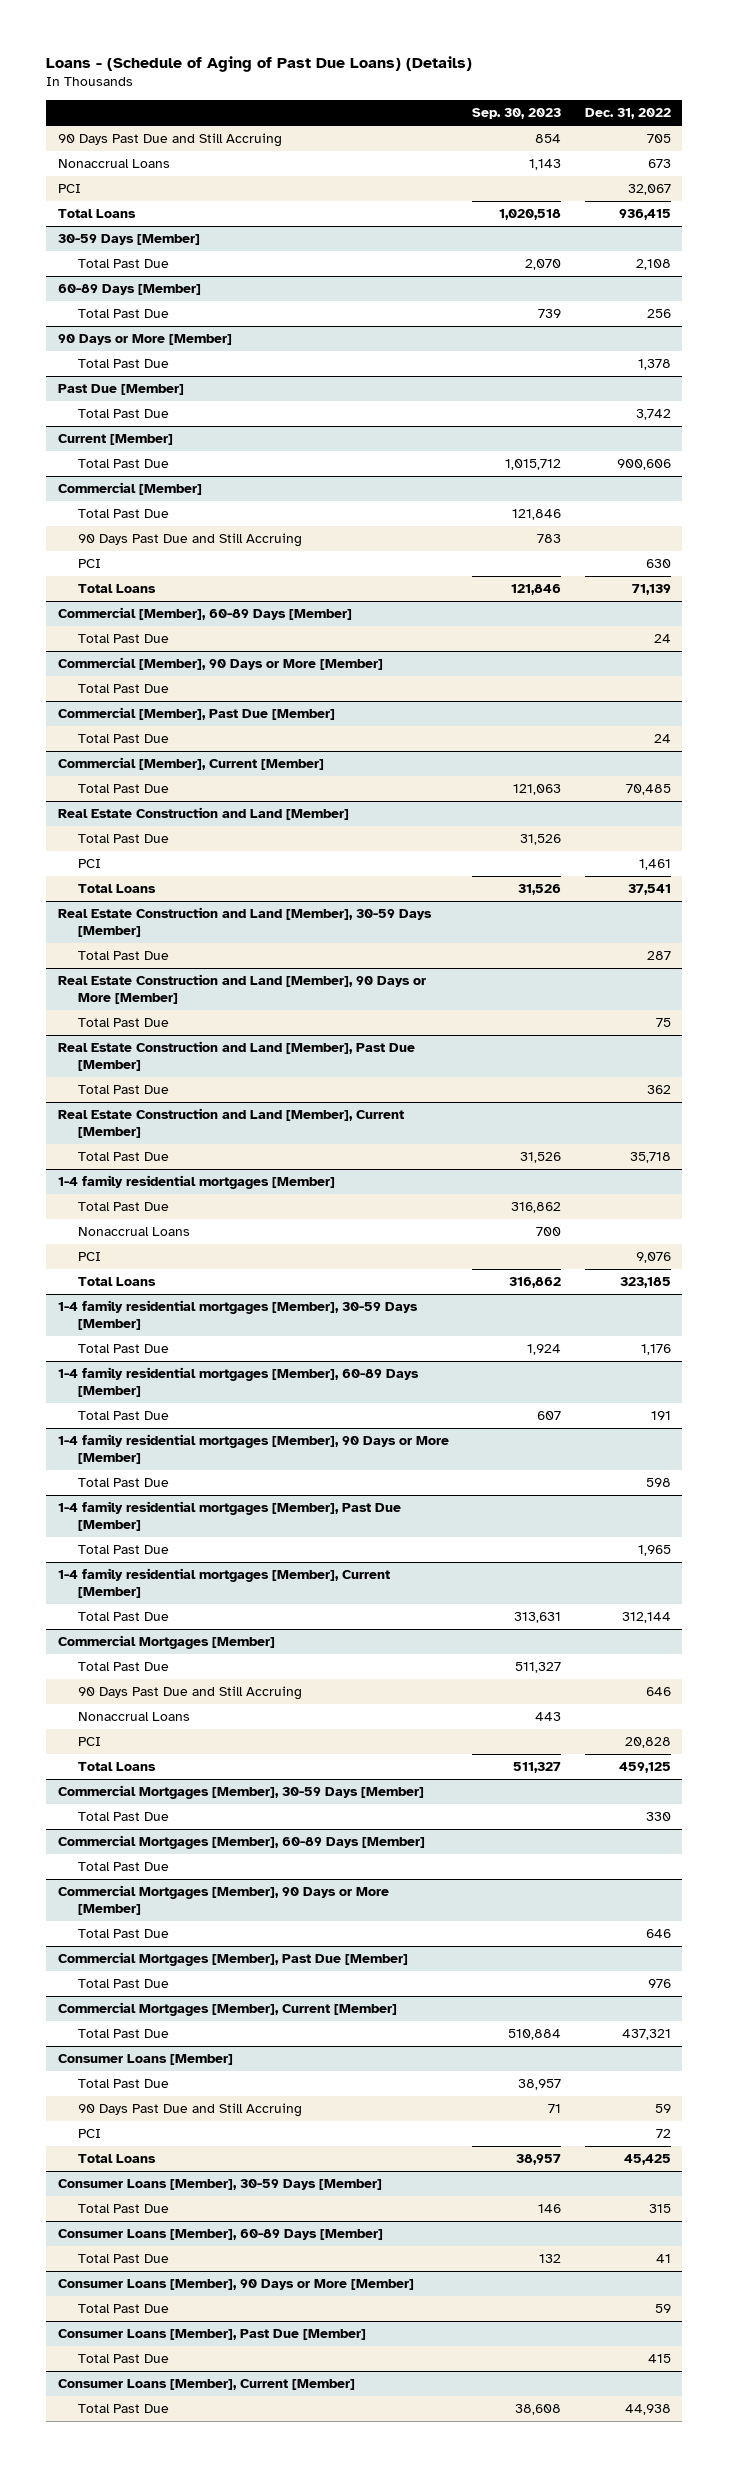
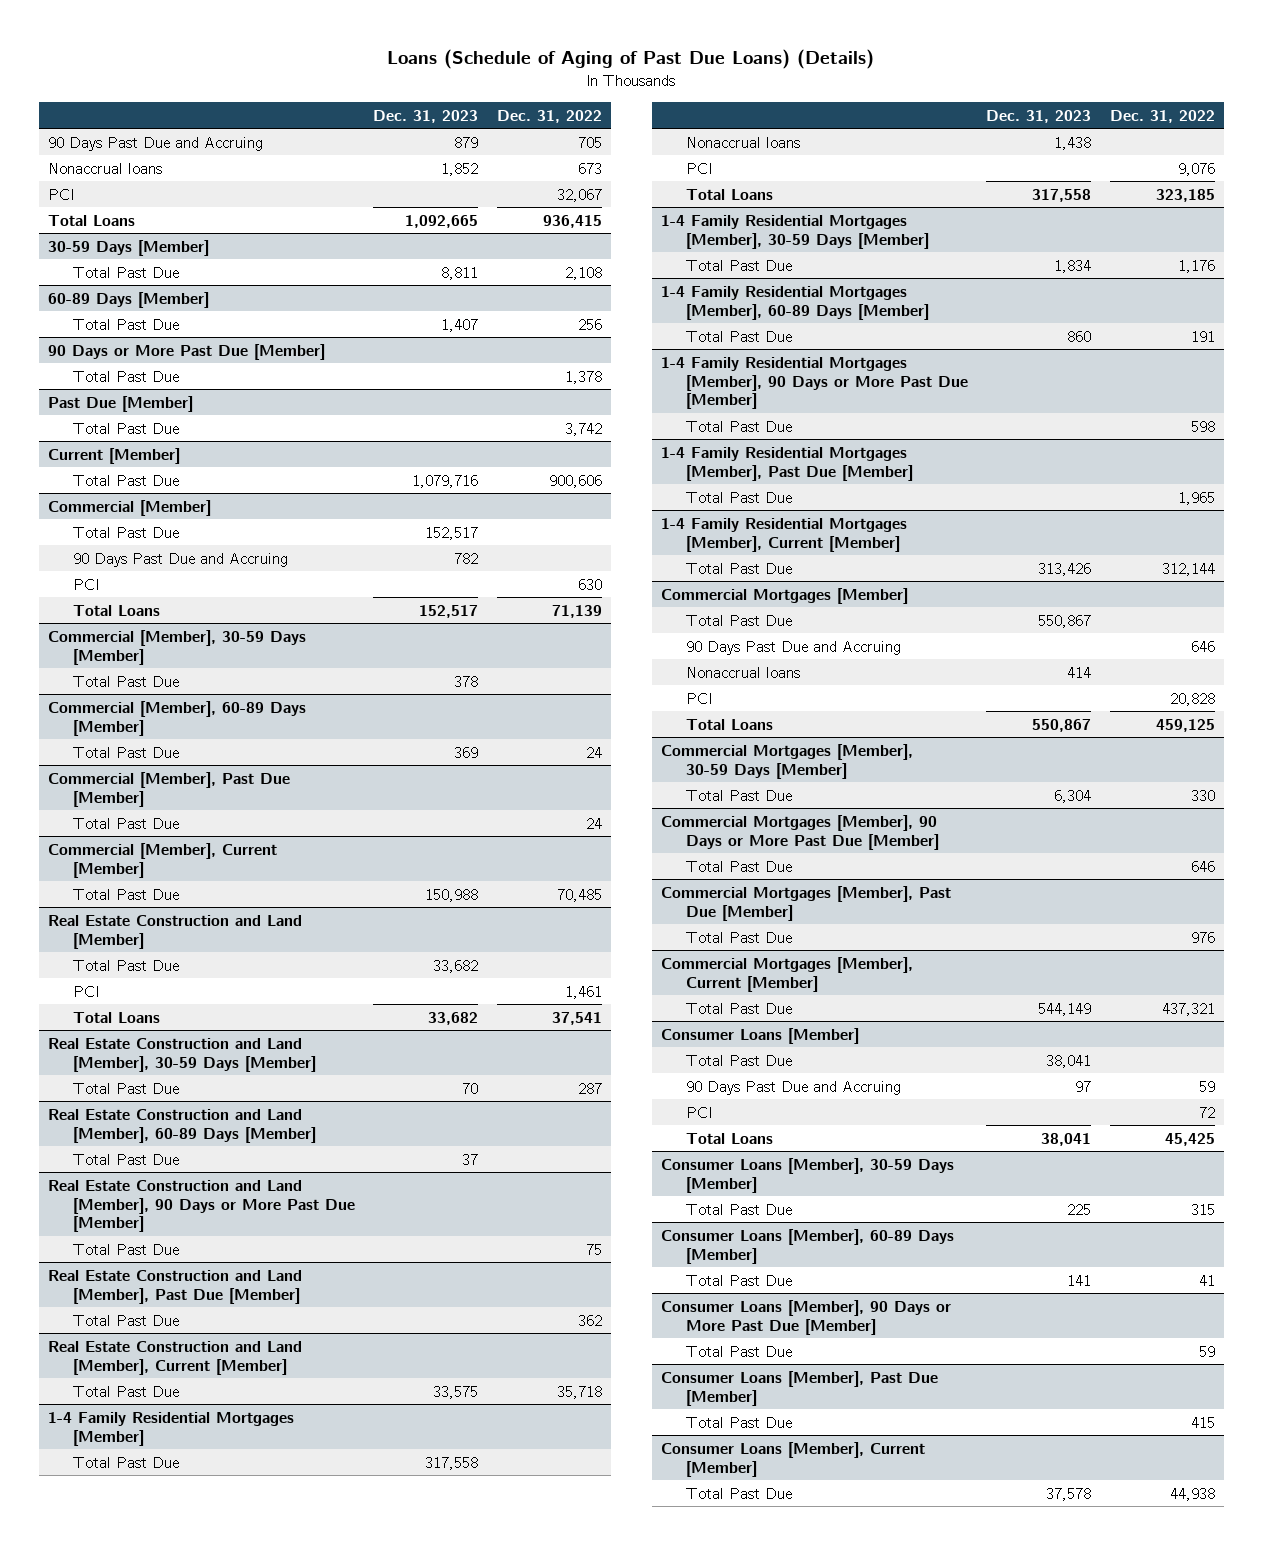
- Loans - (Schedule of Aging of Past Due Loans) (Details)
+ Loans (Schedule of Aging of Past Due Loans) (Details)
- | Sep. 30, 2023 | Dec. 31, 2022
+ | Dec. 31, 2023 | Dec. 31, 2022
- 90 Days Past Due and Still Accruing | 854 | 705
- Nonaccrual Loans | 1,143 | 673
+ 90 Days Past Due and Accruing | 879 | 705
+ Nonaccrual loans | 1,852 | 673
- 90 Days or More [Member]
+ 90 Days or More Past Due [Member]
@ Commercial [Member]
- 90 Days Past Due and Still Accruing | 783 |
+ 90 Days Past Due and Accruing | 782 |
+ Commercial [Member], 30-59 Days [Member]
+ Total Past Due | 378 |
- Commercial [Member], 90 Days or More [Member]
- Total Past Due
- Real Estate Construction and Land [Member], 90 Days or More [Member]
+ Real Estate Construction and Land [Member], 60-89 Days [Member]
+ Total Past Due | 37 |
+ Real Estate Construction and Land [Member], 90 Days or More Past Due [Member]
- 1-4 family residential mortgages [Member]
+ 1-4 Family Residential Mortgages [Member]
- Nonaccrual Loans | 700 |
+ Nonaccrual loans | 1,438 |
- 1-4 family residential mortgages [Member], 30-59 Days [Member]
+ 1-4 Family Residential Mortgages [Member], 30-59 Days [Member]
- 1-4 family residential mortgages [Member], 60-89 Days [Member]
+ 1-4 Family Residential Mortgages [Member], 60-89 Days [Member]
- 1-4 family residential mortgages [Member], 90 Days or More [Member]
+ 1-4 Family Residential Mortgages [Member], 90 Days or More Past Due [Member]
- 1-4 family residential mortgages [Member], Past Due [Member]
+ 1-4 Family Residential Mortgages [Member], Past Due [Member]
- 1-4 family residential mortgages [Member], Current [Member]
+ 1-4 Family Residential Mortgages [Member], Current [Member]
@ Commercial Mortgages [Member]
- 90 Days Past Due and Still Accruing | | 646
- Nonaccrual Loans | 443 |
+ 90 Days Past Due and Accruing | | 646
+ Nonaccrual loans | 414 |
- Commercial Mortgages [Member], 60-89 Days [Member]
- Total Past Due
- Commercial Mortgages [Member], 90 Days or More [Member]
+ Commercial Mortgages [Member], 90 Days or More Past Due [Member]
@ Consumer Loans [Member]
- 90 Days Past Due and Still Accruing | 71 | 59
+ 90 Days Past Due and Accruing | 97 | 59
- Consumer Loans [Member], 90 Days or More [Member]
+ Consumer Loans [Member], 90 Days or More Past Due [Member]

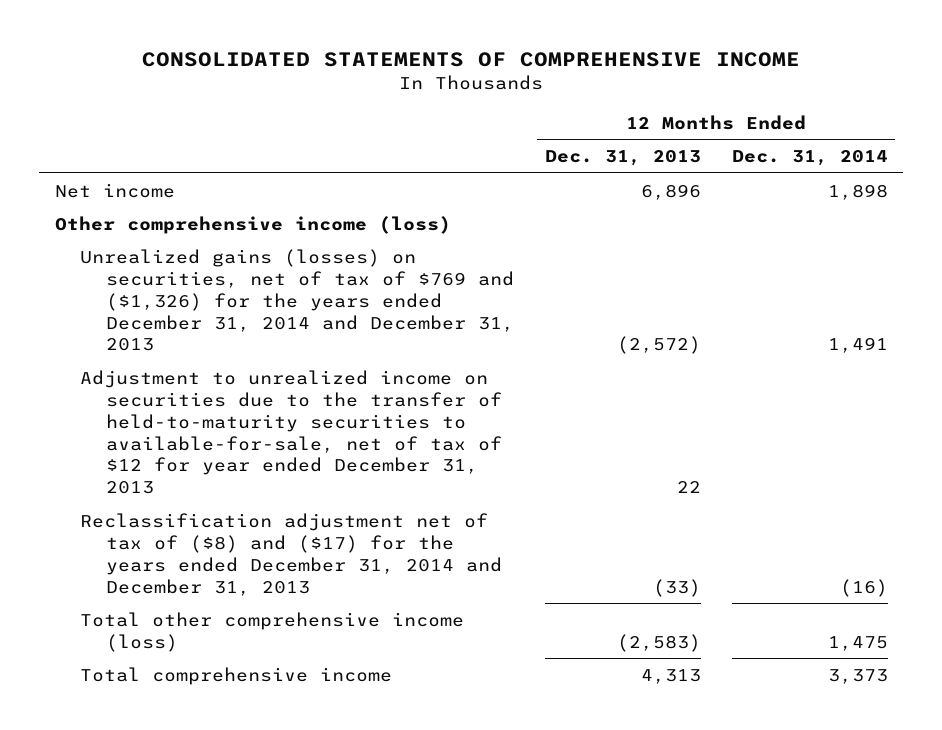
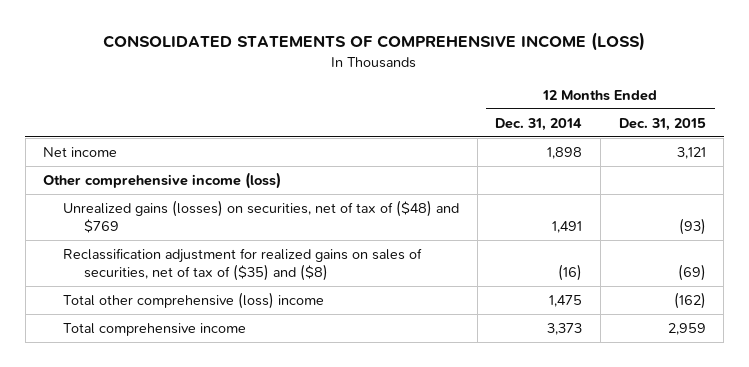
- CONSOLIDATED STATEMENTS OF COMPREHENSIVE INCOME
+ CONSOLIDATED STATEMENTS OF COMPREHENSIVE INCOME (LOSS)
- | 12 Months Ended Dec. 31, 2013 | 12 Months Ended Dec. 31, 2014
+ | 12 Months Ended Dec. 31, 2014 | 12 Months Ended Dec. 31, 2015
- Unrealized gains (losses) on securities, net of tax of $769 and ($1,326) for the years ended December 31, 2014 and December 31, 2013 | (2,572) | 1,491
- Adjustment to unrealized income on securities due to the transfer of held-to-maturity securities to available-for-sale, net of tax of $12 for year ended December 31, 2013 | 22 |
- Reclassification adjustment net of tax of ($8) and ($17) for the years ended December 31, 2014 and December 31, 2013 | (33) | (16)
- Total other comprehensive income (loss) | (2,583) | 1,475
+ Unrealized gains (losses) on securities, net of tax of ($48) and $769 | 1,491 | (93)
+ Reclassification adjustment for realized gains on sales of securities, net of tax of ($35) and ($8) | (16) | (69)
+ Total other comprehensive (loss) income | 1,475 | (162)

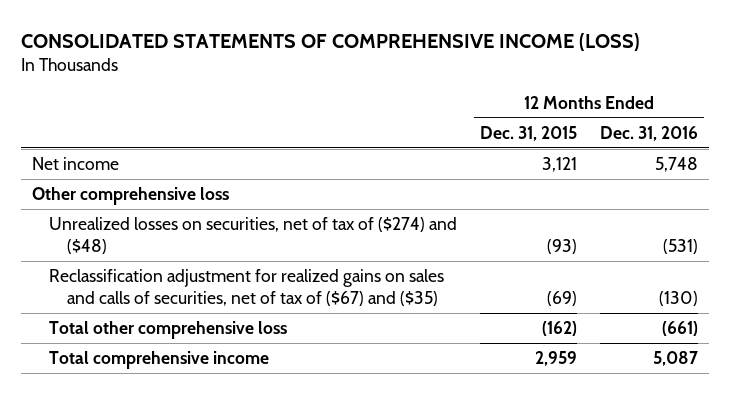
- | 12 Months Ended Dec. 31, 2014 | 12 Months Ended Dec. 31, 2015
+ | 12 Months Ended Dec. 31, 2015 | 12 Months Ended Dec. 31, 2016
- Other comprehensive income (loss)
- Unrealized gains (losses) on securities, net of tax of ($48) and $769 | 1,491 | (93)
- Reclassification adjustment for realized gains on sales of securities, net of tax of ($35) and ($8) | (16) | (69)
- Total other comprehensive (loss) income | 1,475 | (162)
+ Other comprehensive loss
+ Unrealized losses on securities, net of tax of ($274) and ($48) | (93) | (531)
+ Reclassification adjustment for realized gains on sales and calls of securities, net of tax of ($67) and ($35) | (69) | (130)
+ Total other comprehensive loss | (162) | (661)

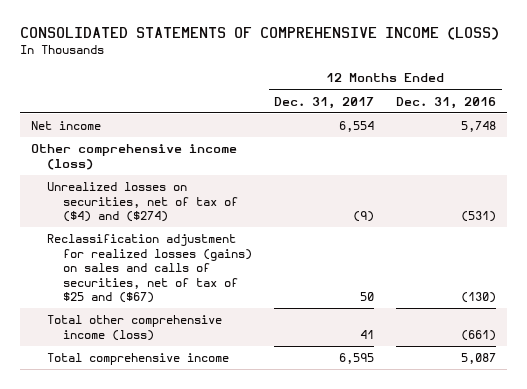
- | 12 Months Ended Dec. 31, 2015 | 12 Months Ended Dec. 31, 2016
+ | 12 Months Ended Dec. 31, 2017 | 12 Months Ended Dec. 31, 2016
- Other comprehensive loss
- Unrealized losses on securities, net of tax of ($274) and ($48) | (93) | (531)
- Reclassification adjustment for realized gains on sales and calls of securities, net of tax of ($67) and ($35) | (69) | (130)
- Total other comprehensive loss | (162) | (661)
+ Other comprehensive income (loss)
+ Unrealized losses on securities, net of tax of ($4) and ($274) | (9) | (531)
+ Reclassification adjustment for realized losses (gains) on sales and calls of securities, net of tax of $25 and ($67) | 50 | (130)
+ Total other comprehensive income (loss) | 41 | (661)

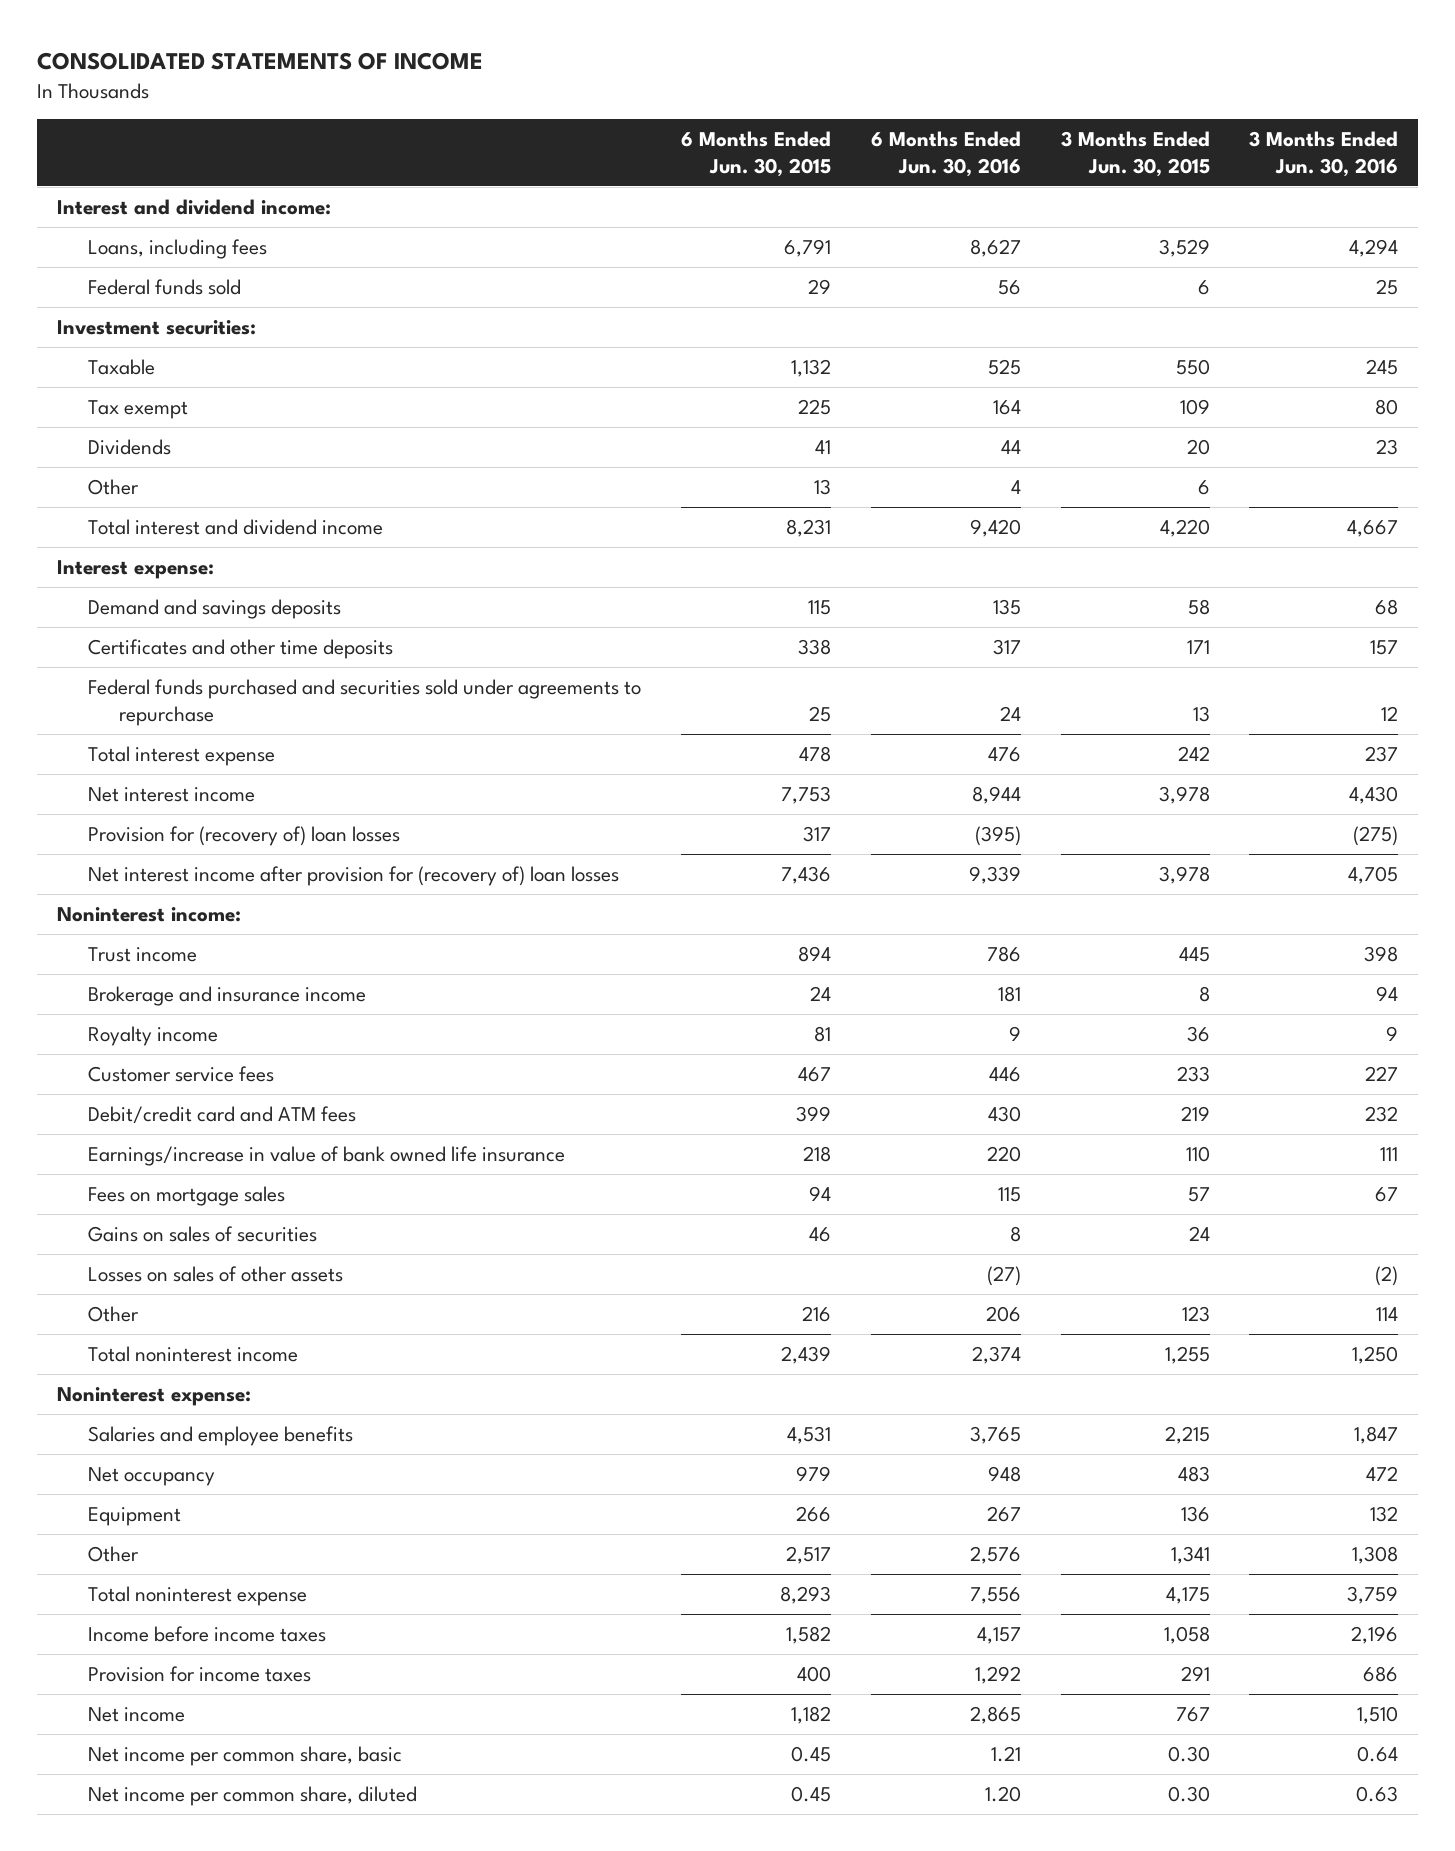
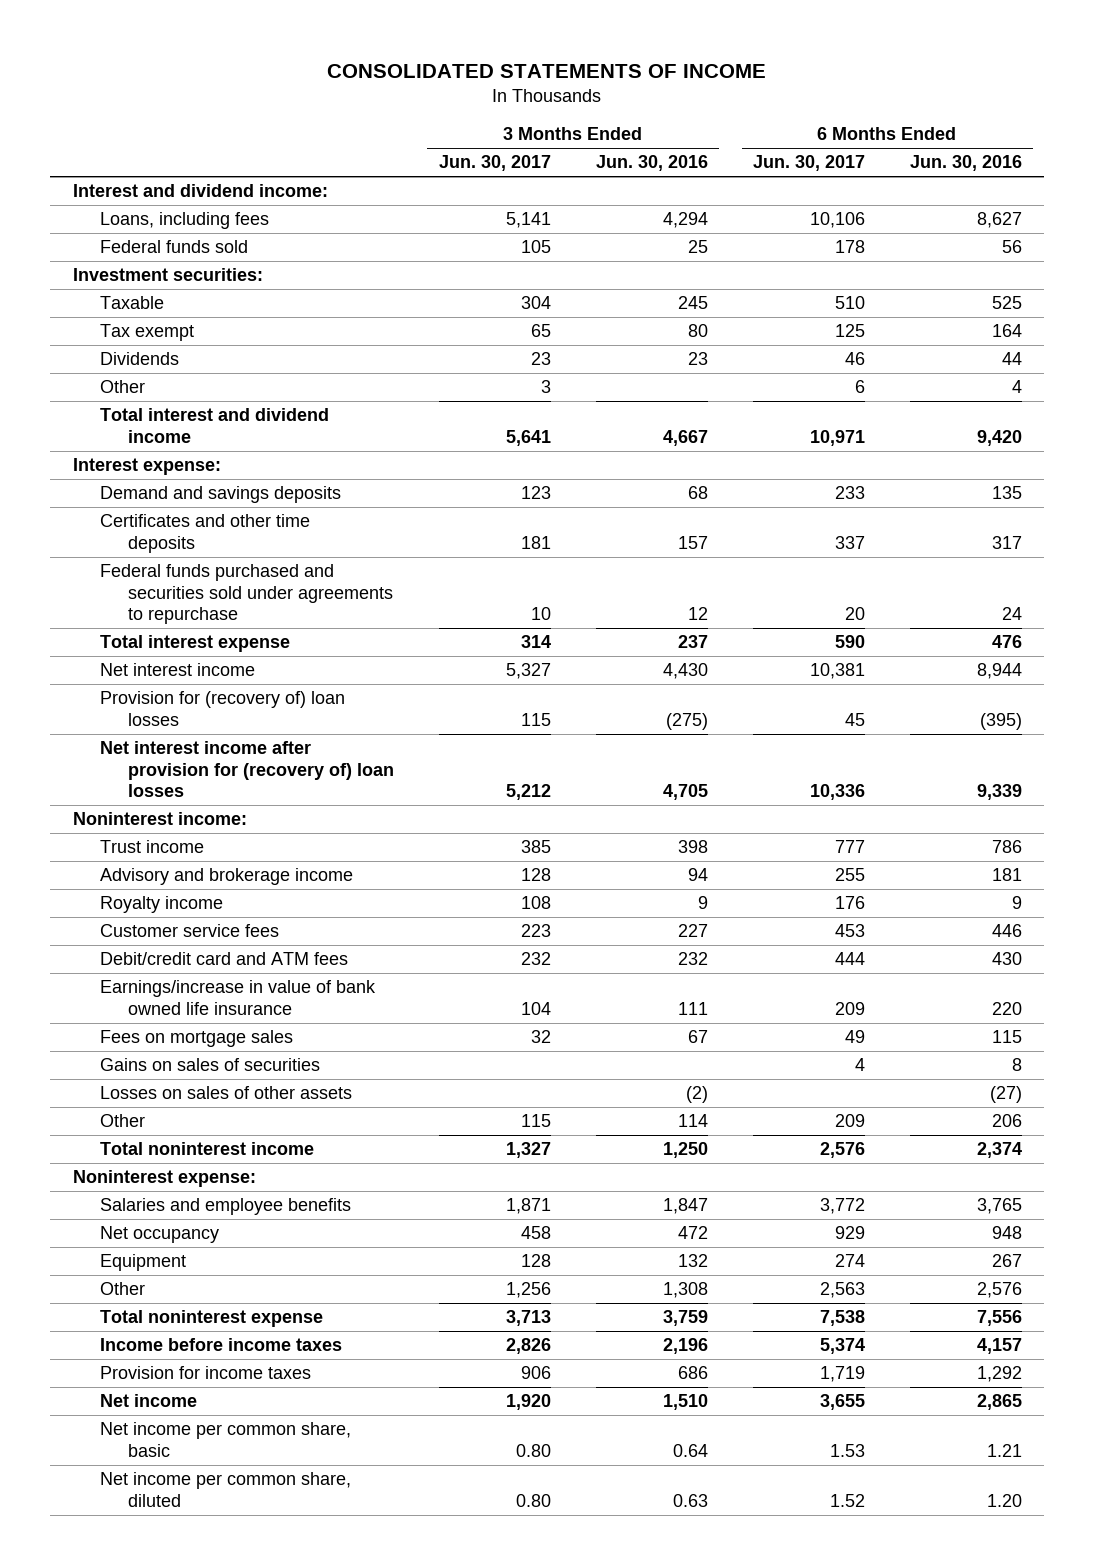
- | 6 Months Ended Jun. 30, 2015 | 6 Months Ended Jun. 30, 2016 | 3 Months Ended Jun. 30, 2015 | 3 Months Ended Jun. 30, 2016
+ | 3 Months Ended Jun. 30, 2017 | 3 Months Ended Jun. 30, 2016 | 6 Months Ended Jun. 30, 2017 | 6 Months Ended Jun. 30, 2016
- Brokerage and insurance income | 24 | 181 | 8 | 94
+ Advisory and brokerage income | 128 | 94 | 255 | 181

